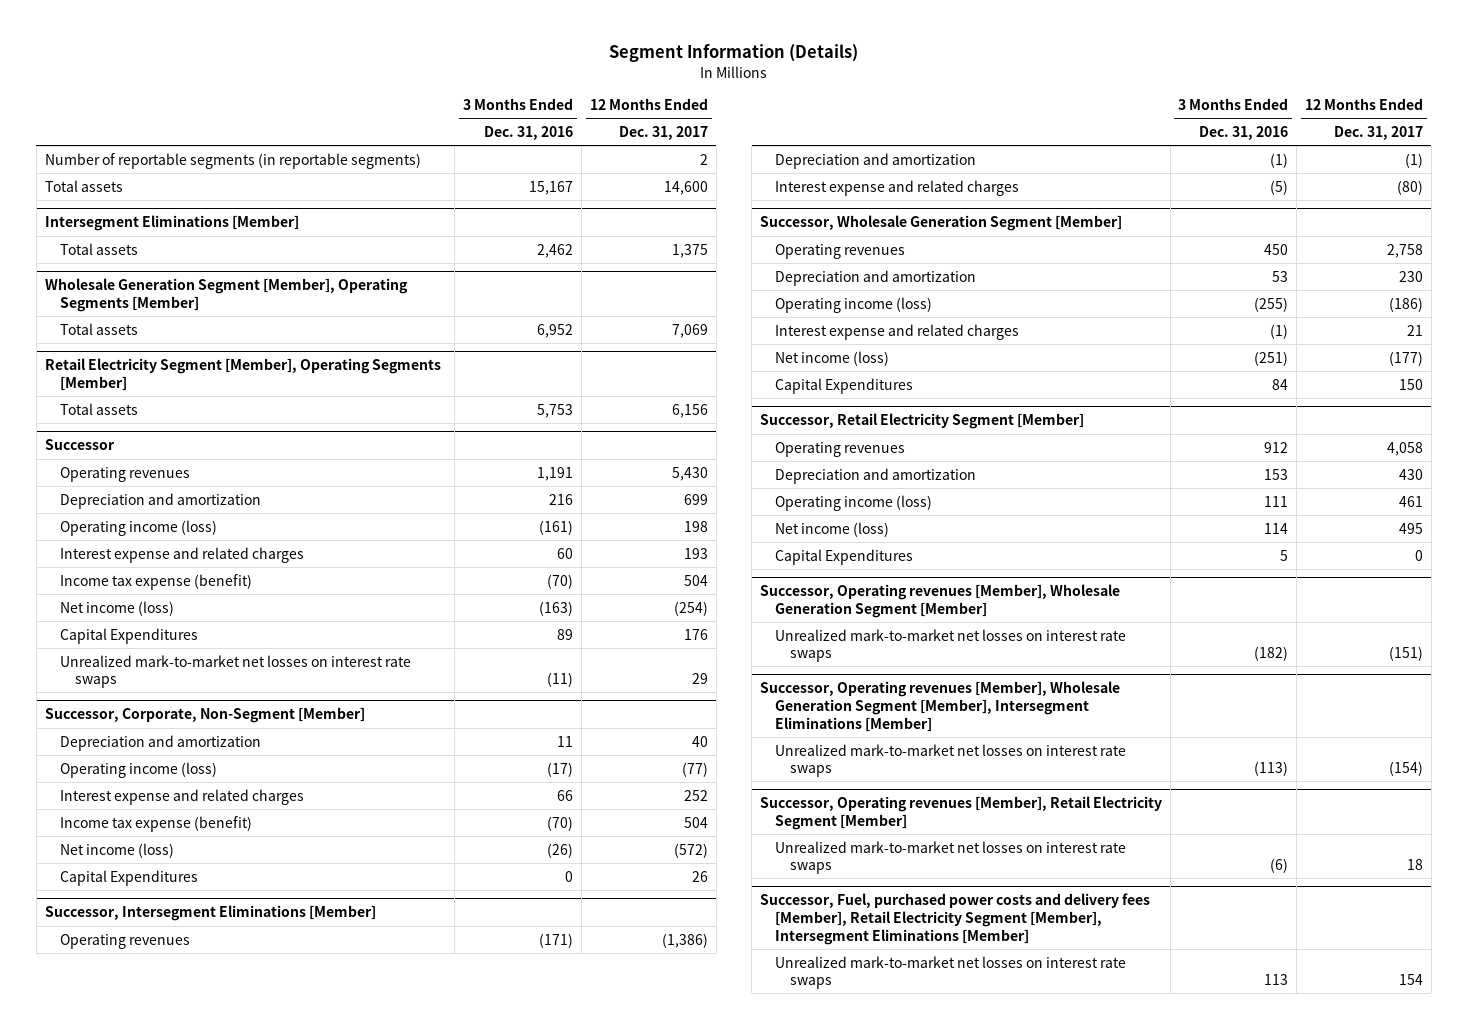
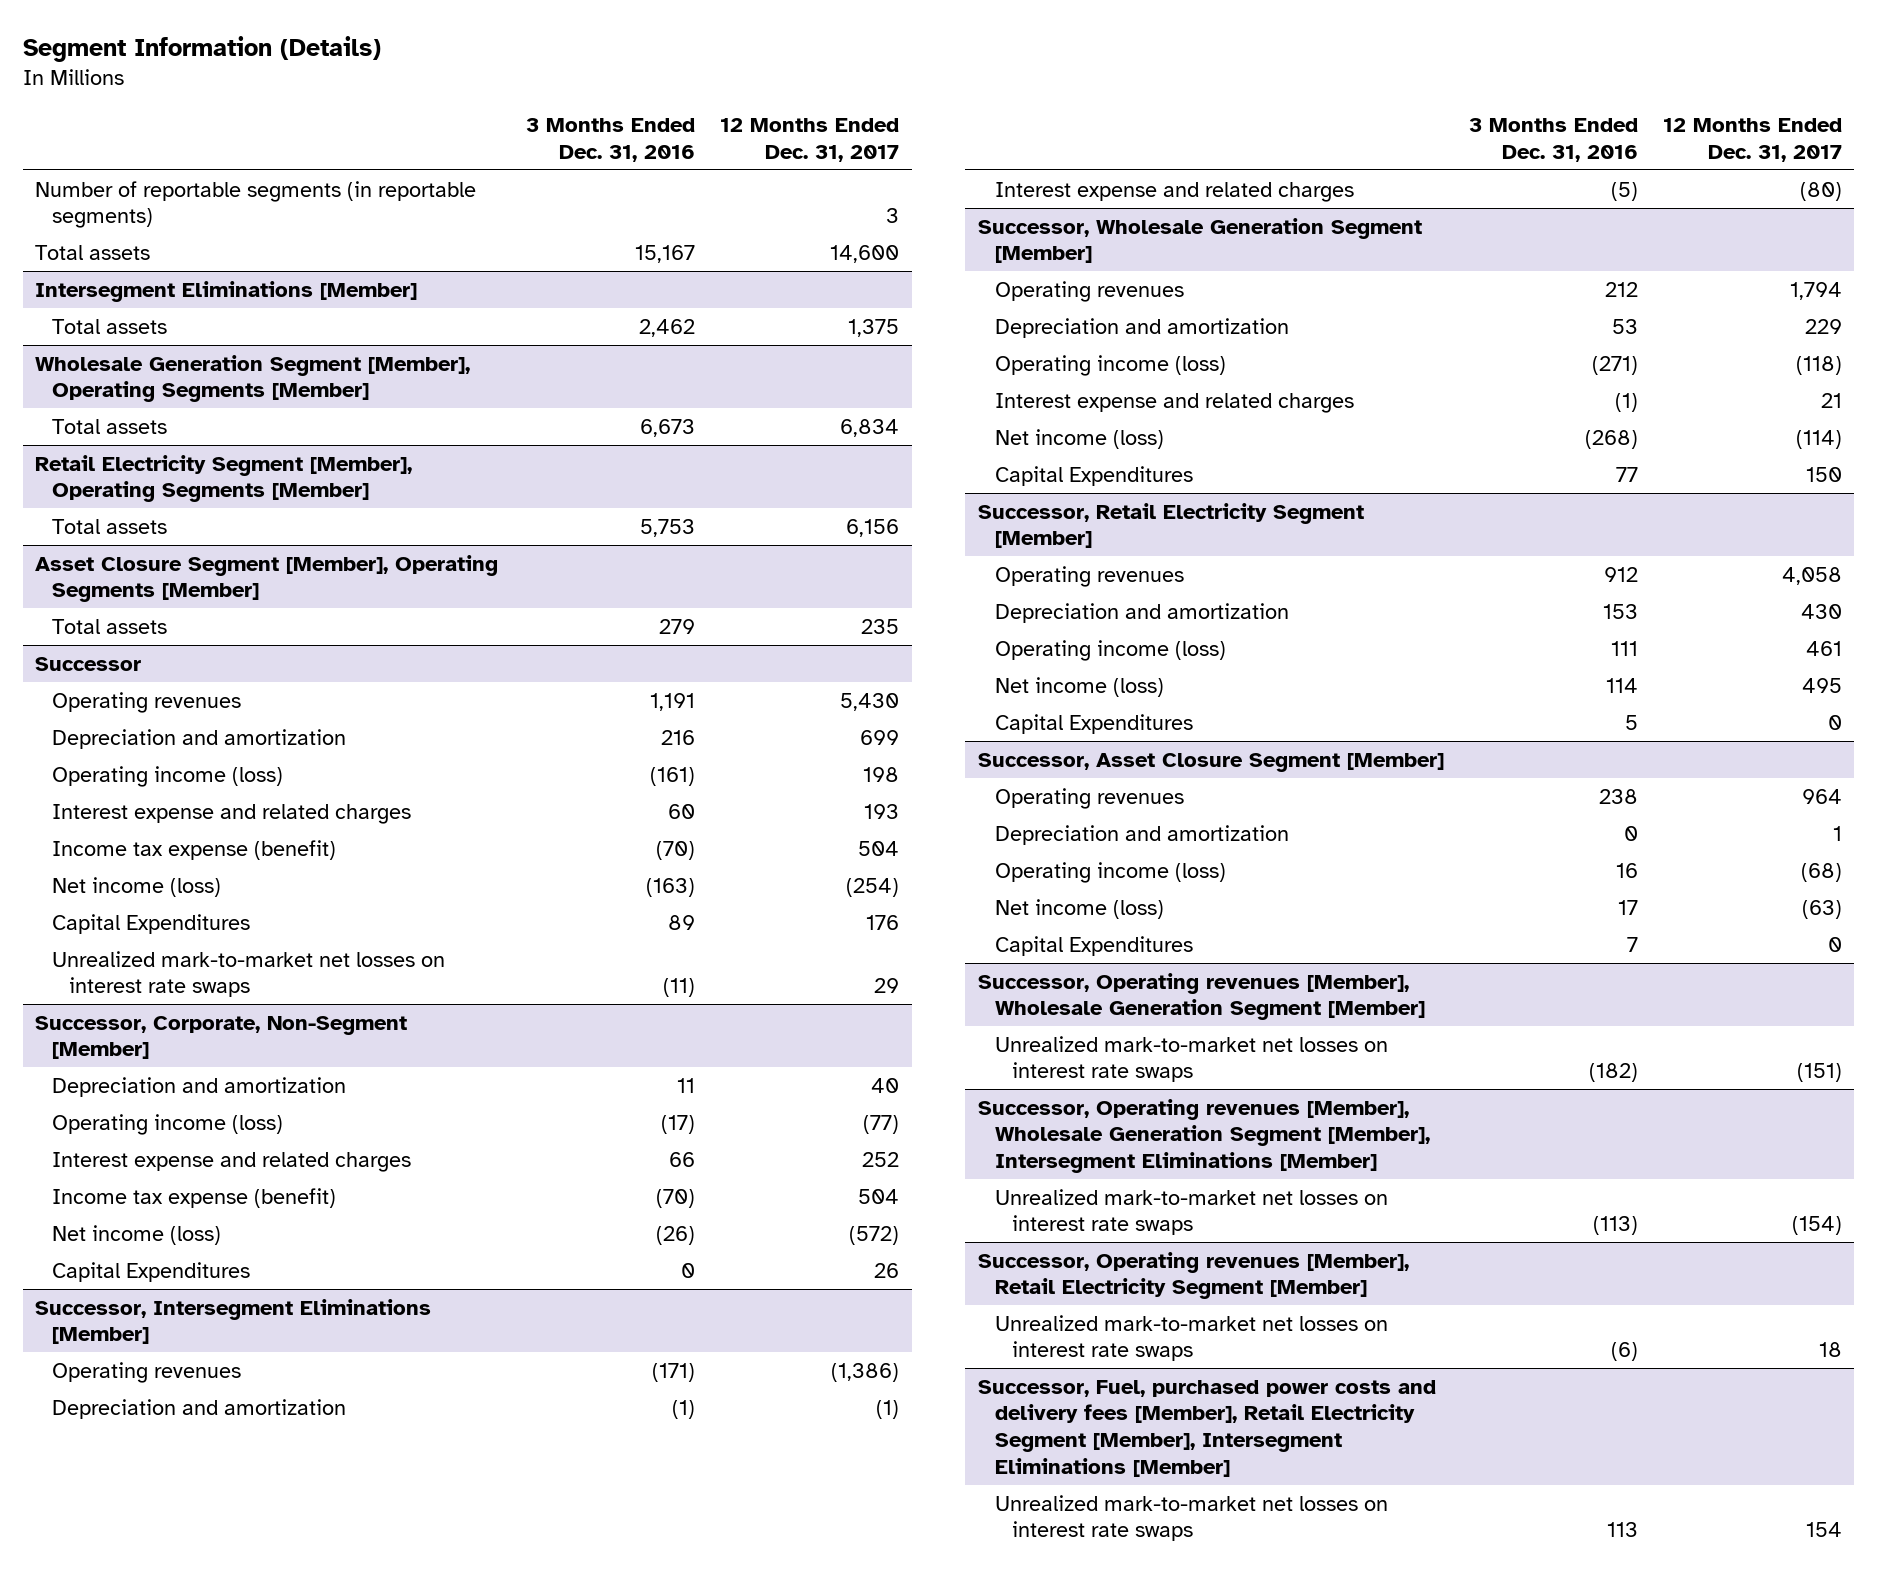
- Number of reportable segments (in reportable segments) | | 2
+ Number of reportable segments (in reportable segments) | | 3
@ Wholesale Generation Segment [Member], Operating Segments [Member]
- Total assets | 6,952 | 7,069
+ Total assets | 6,673 | 6,834
+ Asset Closure Segment [Member], Operating Segments [Member]
+ Total assets | 279 | 235
@ Successor, Wholesale Generation Segment [Member]
- Operating revenues | 450 | 2,758
- Depreciation and amortization | 53 | 230
- Operating income (loss) | (255) | (186)
+ Operating revenues | 212 | 1,794
+ Depreciation and amortization | 53 | 229
+ Operating income (loss) | (271) | (118)
- Net income (loss) | (251) | (177)
- Capital Expenditures | 84 | 150
+ Net income (loss) | (268) | (114)
+ Capital Expenditures | 77 | 150
+ Successor, Asset Closure Segment [Member]
+ Operating revenues | 238 | 964
+ Depreciation and amortization | 0 | 1
+ Operating income (loss) | 16 | (68)
+ Net income (loss) | 17 | (63)
+ Capital Expenditures | 7 | 0

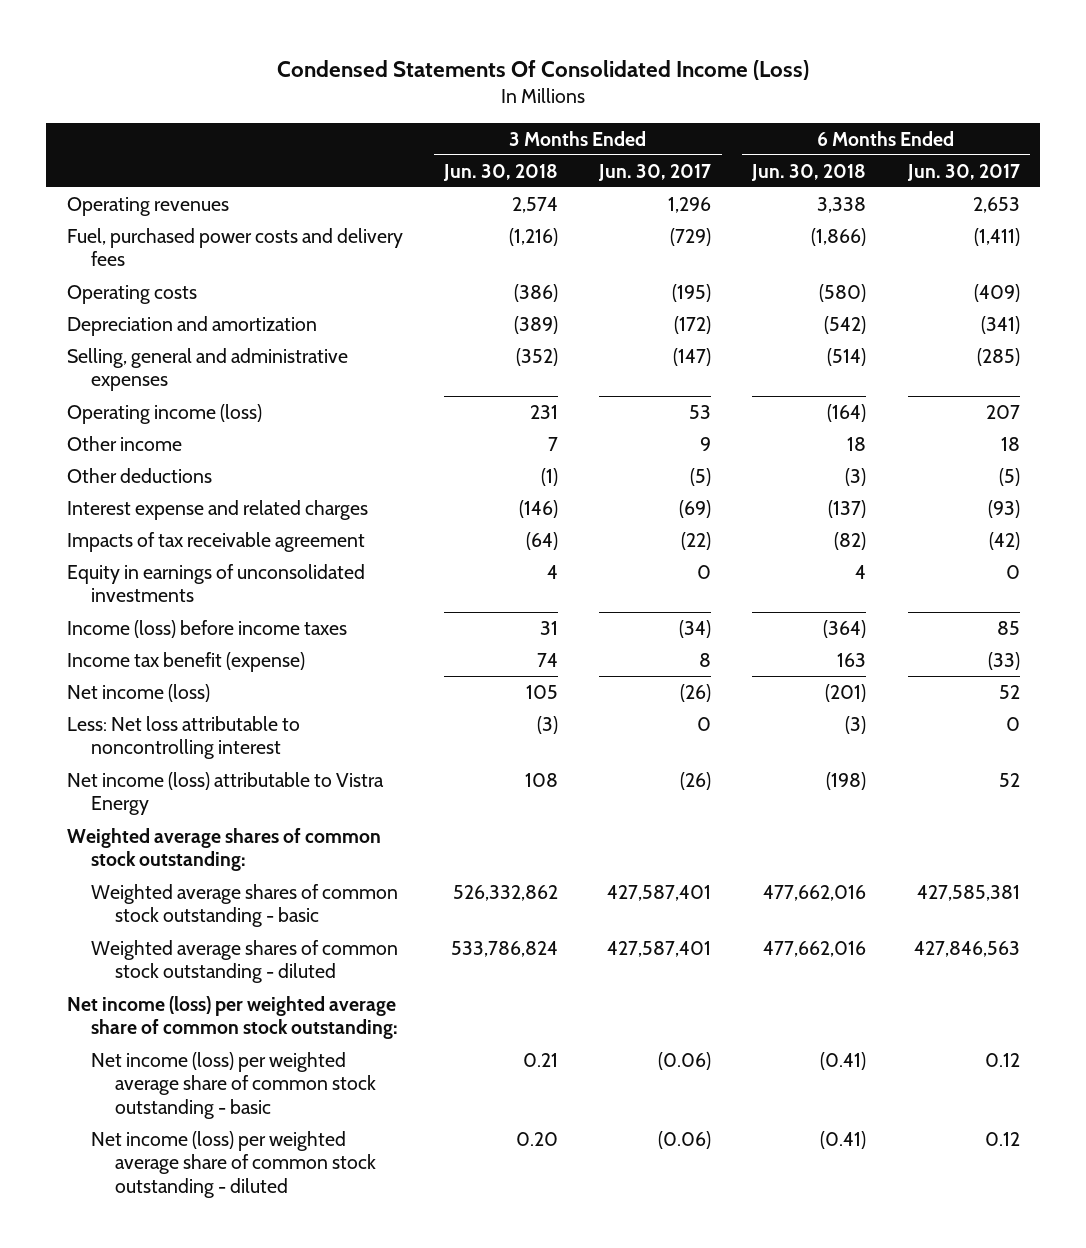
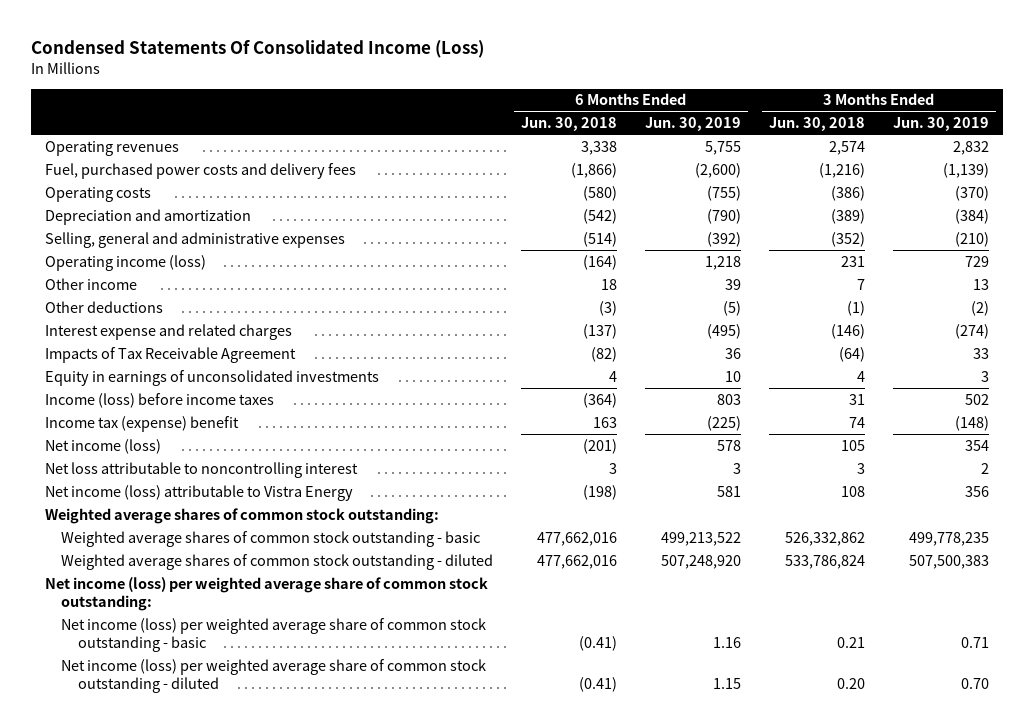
- | 3 Months Ended Jun. 30, 2018 | 3 Months Ended Jun. 30, 2017 | 6 Months Ended Jun. 30, 2018 | 6 Months Ended Jun. 30, 2017
+ | 6 Months Ended Jun. 30, 2018 | 6 Months Ended Jun. 30, 2019 | 3 Months Ended Jun. 30, 2018 | 3 Months Ended Jun. 30, 2019
- Impacts of tax receivable agreement | (64) | (22) | (82) | (42)
+ Impacts of Tax Receivable Agreement | (82) | 36 | (64) | 33
- Income tax benefit (expense) | 74 | 8 | 163 | (33)
+ Income tax (expense) benefit | 163 | (225) | 74 | (148)
- Less: Net loss attributable to noncontrolling interest | (3) | 0 | (3) | 0
+ Net loss attributable to noncontrolling interest | 3 | 3 | 3 | 2

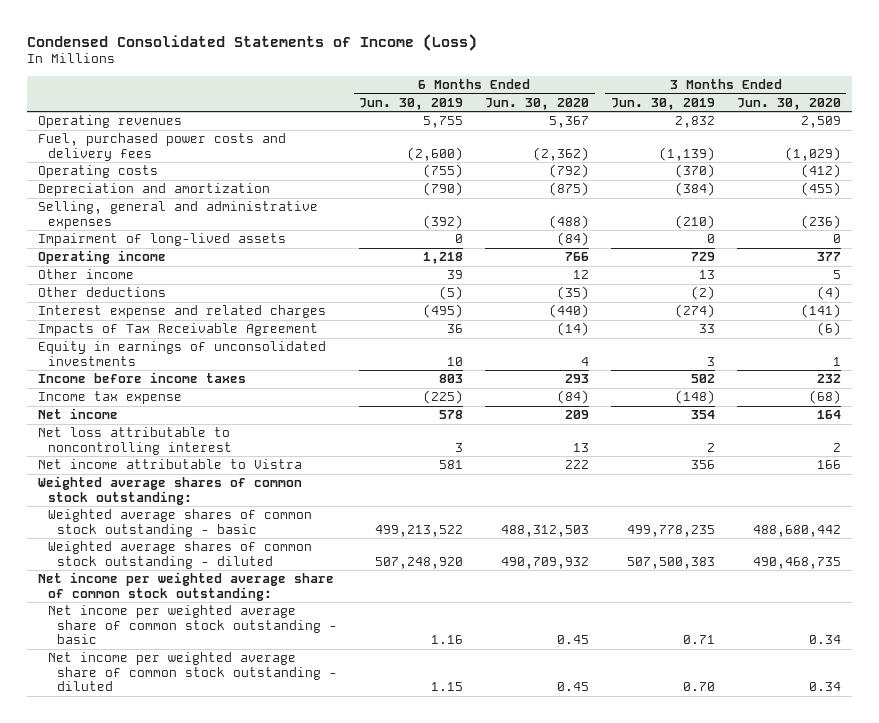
- Condensed Statements Of Consolidated Income (Loss)
+ Condensed Consolidated Statements of Income (Loss)
- | 6 Months Ended Jun. 30, 2018 | 6 Months Ended Jun. 30, 2019 | 3 Months Ended Jun. 30, 2018 | 3 Months Ended Jun. 30, 2019
+ | 6 Months Ended Jun. 30, 2019 | 6 Months Ended Jun. 30, 2020 | 3 Months Ended Jun. 30, 2019 | 3 Months Ended Jun. 30, 2020
- Operating income (loss) | (164) | 1,218 | 231 | 729
+ Impairment of long-lived assets | 0 | (84) | 0 | 0
+ Operating income | 1,218 | 766 | 729 | 377
- Income (loss) before income taxes | (364) | 803 | 31 | 502
- Income tax (expense) benefit | 163 | (225) | 74 | (148)
- Net income (loss) | (201) | 578 | 105 | 354
+ Income before income taxes | 803 | 293 | 502 | 232
+ Income tax expense | (225) | (84) | (148) | (68)
+ Net income | 578 | 209 | 354 | 164
- Net income (loss) attributable to Vistra Energy | (198) | 581 | 108 | 356
+ Net income attributable to Vistra | 581 | 222 | 356 | 166
- Net income (loss) per weighted average share of common stock outstanding:
- Net income (loss) per weighted average share of common stock outstanding - basic | (0.41) | 1.16 | 0.21 | 0.71
- Net income (loss) per weighted average share of common stock outstanding - diluted | (0.41) | 1.15 | 0.20 | 0.70
+ Net income per weighted average share of common stock outstanding:
+ Net income per weighted average share of common stock outstanding - basic | 1.16 | 0.45 | 0.71 | 0.34
+ Net income per weighted average share of common stock outstanding - diluted | 1.15 | 0.45 | 0.70 | 0.34

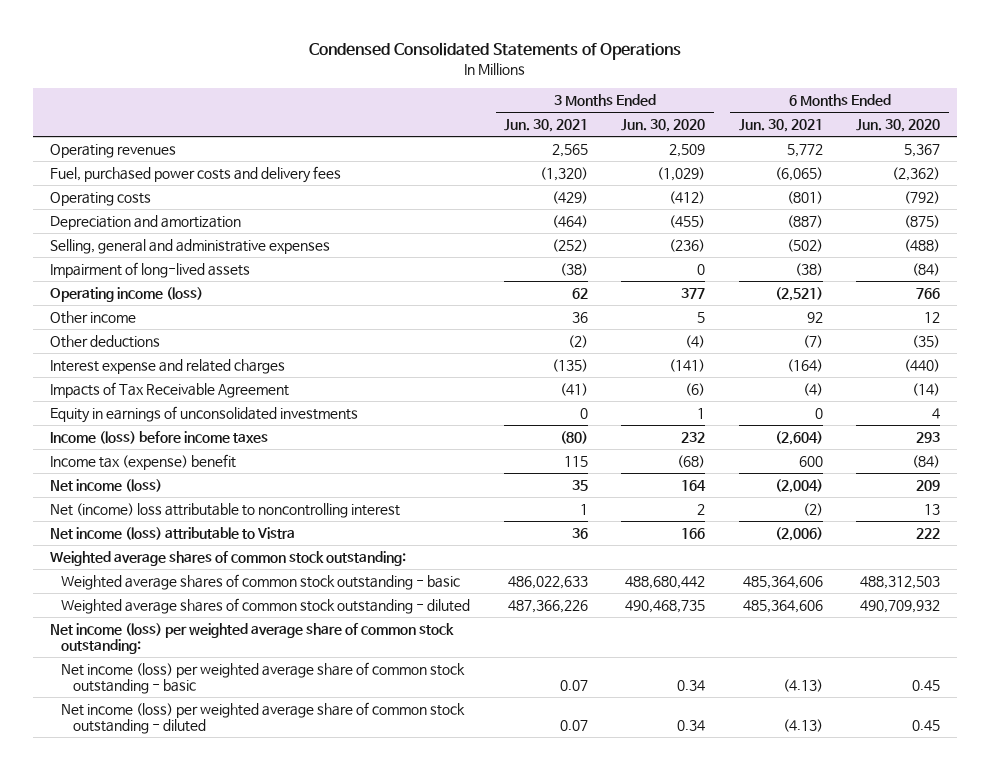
- Condensed Consolidated Statements of Income (Loss)
+ Condensed Consolidated Statements of Operations
- | 6 Months Ended Jun. 30, 2019 | 6 Months Ended Jun. 30, 2020 | 3 Months Ended Jun. 30, 2019 | 3 Months Ended Jun. 30, 2020
+ | 3 Months Ended Jun. 30, 2021 | 3 Months Ended Jun. 30, 2020 | 6 Months Ended Jun. 30, 2021 | 6 Months Ended Jun. 30, 2020
- Operating income | 1,218 | 766 | 729 | 377
+ Operating income (loss) | 62 | 377 | (2,521) | 766
- Income before income taxes | 803 | 293 | 502 | 232
- Income tax expense | (225) | (84) | (148) | (68)
- Net income | 578 | 209 | 354 | 164
- Net loss attributable to noncontrolling interest | 3 | 13 | 2 | 2
- Net income attributable to Vistra | 581 | 222 | 356 | 166
+ Income (loss) before income taxes | (80) | 232 | (2,604) | 293
+ Income tax (expense) benefit | 115 | (68) | 600 | (84)
+ Net income (loss) | 35 | 164 | (2,004) | 209
+ Net (income) loss attributable to noncontrolling interest | 1 | 2 | (2) | 13
+ Net income (loss) attributable to Vistra | 36 | 166 | (2,006) | 222
- Net income per weighted average share of common stock outstanding:
- Net income per weighted average share of common stock outstanding - basic | 1.16 | 0.45 | 0.71 | 0.34
- Net income per weighted average share of common stock outstanding - diluted | 1.15 | 0.45 | 0.70 | 0.34
+ Net income (loss) per weighted average share of common stock outstanding:
+ Net income (loss) per weighted average share of common stock outstanding - basic | 0.07 | 0.34 | (4.13) | 0.45
+ Net income (loss) per weighted average share of common stock outstanding - diluted | 0.07 | 0.34 | (4.13) | 0.45

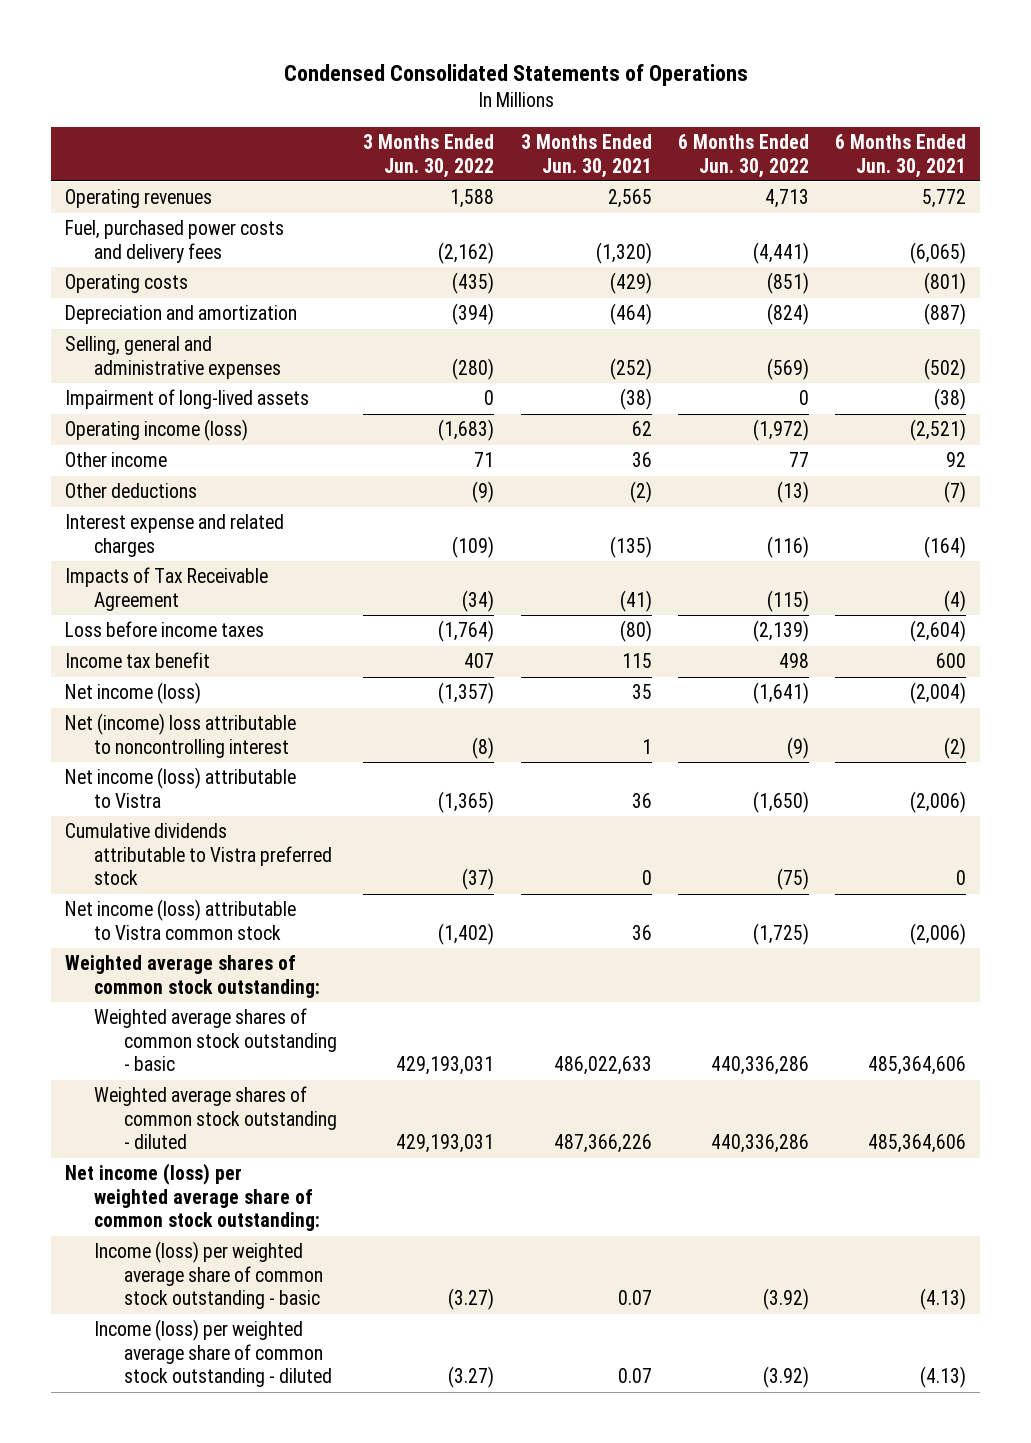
- | 3 Months Ended Jun. 30, 2021 | 3 Months Ended Jun. 30, 2020 | 6 Months Ended Jun. 30, 2021 | 6 Months Ended Jun. 30, 2020
+ | 3 Months Ended Jun. 30, 2022 | 3 Months Ended Jun. 30, 2021 | 6 Months Ended Jun. 30, 2022 | 6 Months Ended Jun. 30, 2021
- Equity in earnings of unconsolidated investments | 0 | 1 | 0 | 4
- Income (loss) before income taxes | (80) | 232 | (2,604) | 293
- Income tax (expense) benefit | 115 | (68) | 600 | (84)
+ Loss before income taxes | (1,764) | (80) | (2,139) | (2,604)
+ Income tax benefit | 407 | 115 | 498 | 600
+ Cumulative dividends attributable to Vistra preferred stock | (37) | 0 | (75) | 0
+ Net income (loss) attributable to Vistra common stock | (1,402) | 36 | (1,725) | (2,006)
- Net income (loss) per weighted average share of common stock outstanding - basic | 0.07 | 0.34 | (4.13) | 0.45
- Net income (loss) per weighted average share of common stock outstanding - diluted | 0.07 | 0.34 | (4.13) | 0.45
+ Income (loss) per weighted average share of common stock outstanding - basic | (3.27) | 0.07 | (3.92) | (4.13)
+ Income (loss) per weighted average share of common stock outstanding - diluted | (3.27) | 0.07 | (3.92) | (4.13)

